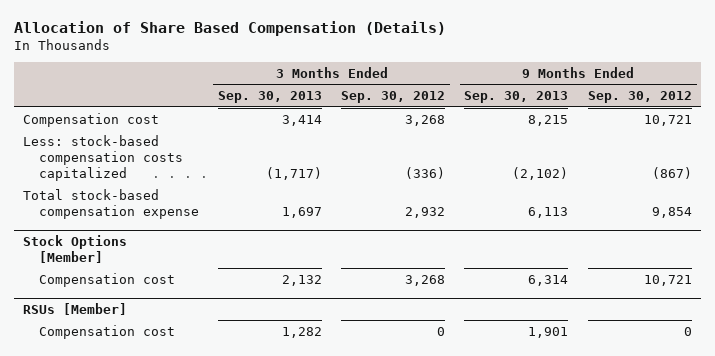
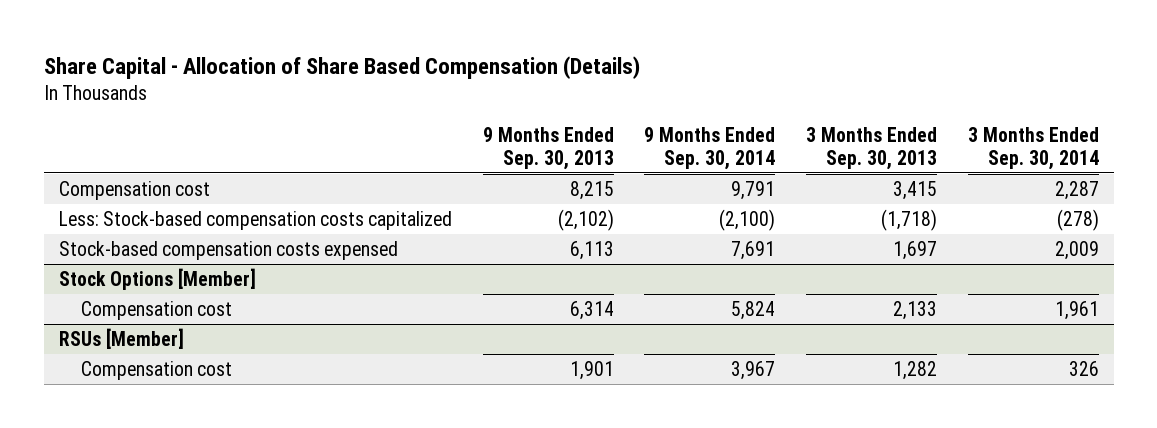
- Allocation of Share Based Compensation (Details)
+ Share Capital - Allocation of Share Based Compensation (Details)
- | 3 Months Ended Sep. 30, 2013 | 3 Months Ended Sep. 30, 2012 | 9 Months Ended Sep. 30, 2013 | 9 Months Ended Sep. 30, 2012
+ | 9 Months Ended Sep. 30, 2013 | 9 Months Ended Sep. 30, 2014 | 3 Months Ended Sep. 30, 2013 | 3 Months Ended Sep. 30, 2014
- Compensation cost | 3,414 | 3,268 | 8,215 | 10,721
- Less: stock-based compensation costs capitalized | (1,717) | (336) | (2,102) | (867)
- Total stock-based compensation expense | 1,697 | 2,932 | 6,113 | 9,854
+ Compensation cost | 8,215 | 9,791 | 3,415 | 2,287
+ Less: Stock-based compensation costs capitalized | (2,102) | (2,100) | (1,718) | (278)
+ Stock-based compensation costs expensed | 6,113 | 7,691 | 1,697 | 2,009
@ Stock Options [Member]
- Compensation cost | 2,132 | 3,268 | 6,314 | 10,721
+ Compensation cost | 6,314 | 5,824 | 2,133 | 1,961

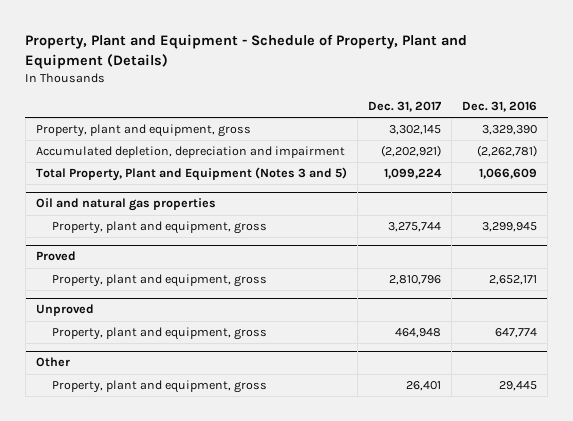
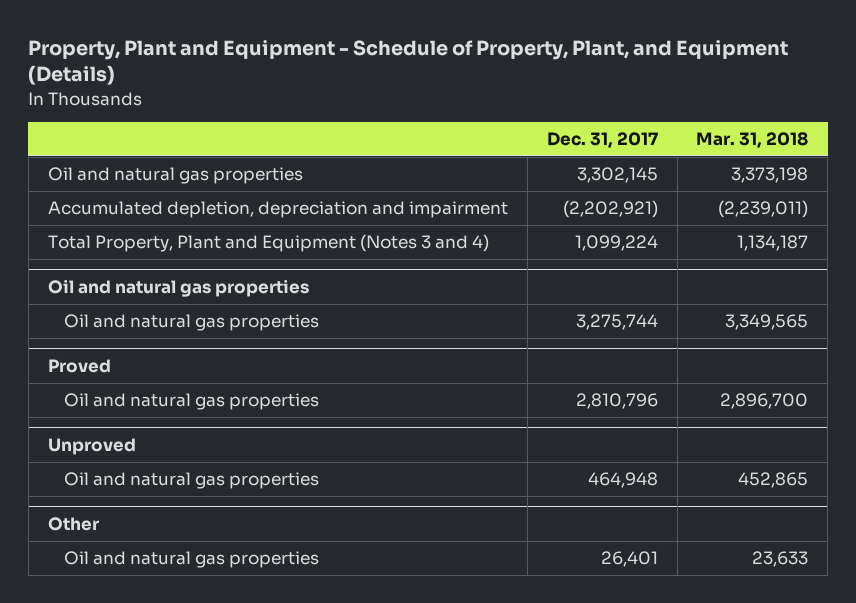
- Property, Plant and Equipment - Schedule of Property, Plant and Equipment (Details)
+ Property, Plant and Equipment - Schedule of Property, Plant, and Equipment (Details)
- | Dec. 31, 2017 | Dec. 31, 2016
+ | Dec. 31, 2017 | Mar. 31, 2018
- Property, plant and equipment, gross | 3,302,145 | 3,329,390
+ Oil and natural gas properties | 3,302,145 | 3,373,198
- Total Property, Plant and Equipment (Notes 3 and 5) | 1,099,224 | 1,066,609
+ Total Property, Plant and Equipment (Notes 3 and 4) | 1,099,224 | 1,134,187
@ Oil and natural gas properties
- Property, plant and equipment, gross | 3,275,744 | 3,299,945
+ Oil and natural gas properties | 3,275,744 | 3,349,565
@ Proved
- Property, plant and equipment, gross | 2,810,796 | 2,652,171
+ Oil and natural gas properties | 2,810,796 | 2,896,700
@ Unproved
- Property, plant and equipment, gross | 464,948 | 647,774
+ Oil and natural gas properties | 464,948 | 452,865
@ Other
- Property, plant and equipment, gross | 26,401 | 29,445
+ Oil and natural gas properties | 26,401 | 23,633

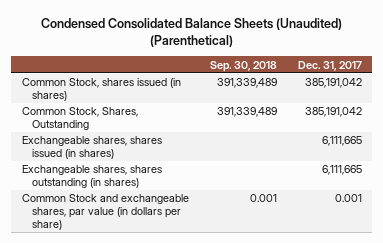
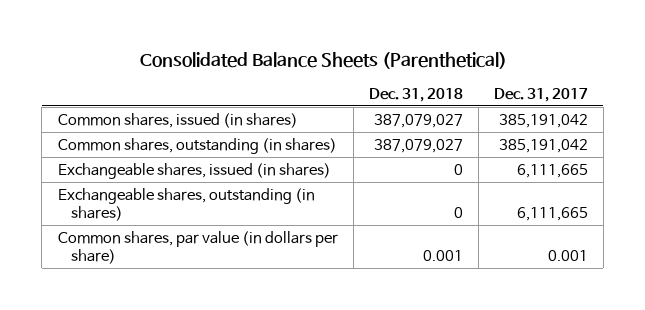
- Condensed Consolidated Balance Sheets (Unaudited) (Parenthetical)
+ Consolidated Balance Sheets (Parenthetical)
- | Sep. 30, 2018 | Dec. 31, 2017
+ | Dec. 31, 2018 | Dec. 31, 2017
- Common Stock, shares issued (in shares) | 391,339,489 | 385,191,042
- Common Stock, Shares, Outstanding | 391,339,489 | 385,191,042
- Exchangeable shares, shares issued (in shares) | | 6,111,665
- Exchangeable shares, shares outstanding (in shares) | | 6,111,665
- Common Stock and exchangeable shares, par value (in dollars per share) | 0.001 | 0.001
+ Common shares, issued (in shares) | 387,079,027 | 385,191,042
+ Common shares, outstanding (in shares) | 387,079,027 | 385,191,042
+ Exchangeable shares, issued (in shares) | 0 | 6,111,665
+ Exchangeable shares, outstanding (in shares) | 0 | 6,111,665
+ Common shares, par value (in dollars per share) | 0.001 | 0.001

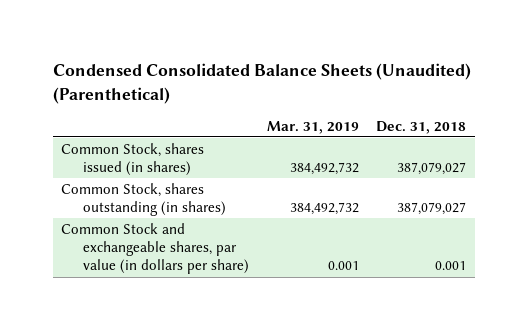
- Consolidated Balance Sheets (Parenthetical)
+ Condensed Consolidated Balance Sheets (Unaudited) (Parenthetical)
- | Dec. 31, 2018 | Dec. 31, 2017
+ | Mar. 31, 2019 | Dec. 31, 2018
- Common shares, issued (in shares) | 387,079,027 | 385,191,042
- Common shares, outstanding (in shares) | 387,079,027 | 385,191,042
- Exchangeable shares, issued (in shares) | 0 | 6,111,665
- Exchangeable shares, outstanding (in shares) | 0 | 6,111,665
- Common shares, par value (in dollars per share) | 0.001 | 0.001
+ Common Stock, shares issued (in shares) | 384,492,732 | 387,079,027
+ Common Stock, shares outstanding (in shares) | 384,492,732 | 387,079,027
+ Common Stock and exchangeable shares, par value (in dollars per share) | 0.001 | 0.001

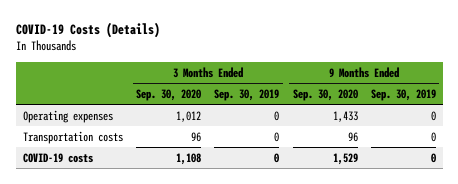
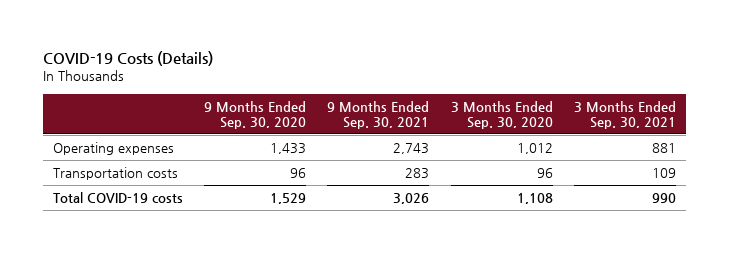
- | 3 Months Ended Sep. 30, 2020 | 3 Months Ended Sep. 30, 2019 | 9 Months Ended Sep. 30, 2020 | 9 Months Ended Sep. 30, 2019
+ | 9 Months Ended Sep. 30, 2020 | 9 Months Ended Sep. 30, 2021 | 3 Months Ended Sep. 30, 2020 | 3 Months Ended Sep. 30, 2021
- COVID-19 costs | 1,108 | 0 | 1,529 | 0
+ Total COVID-19 costs | 1,529 | 3,026 | 1,108 | 990

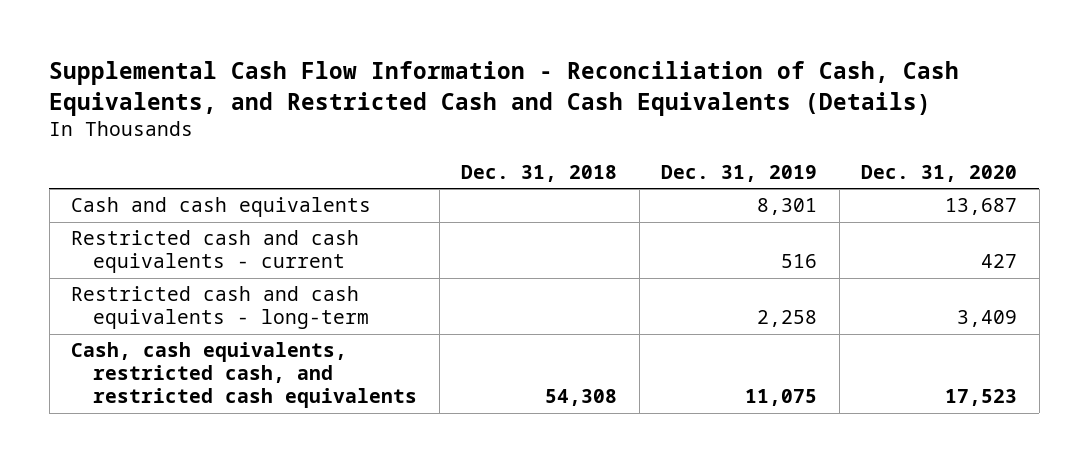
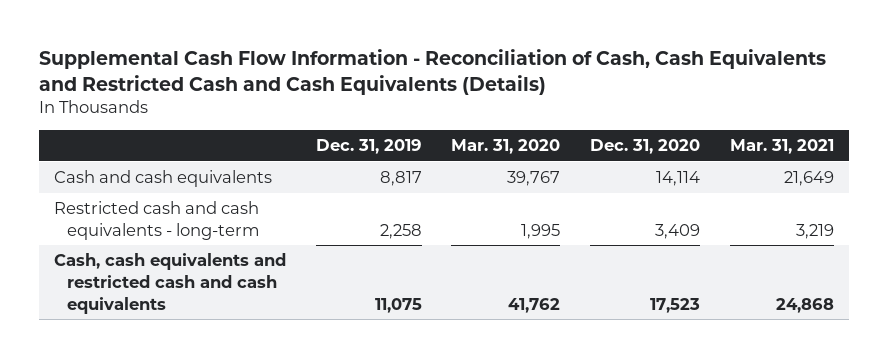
- Supplemental Cash Flow Information - Reconciliation of Cash, Cash Equivalents, and Restricted Cash and Cash Equivalents (Details)
+ Supplemental Cash Flow Information - Reconciliation of Cash, Cash Equivalents and Restricted Cash and Cash Equivalents (Details)
- | Dec. 31, 2018 | Dec. 31, 2019 | Dec. 31, 2020
+ | Dec. 31, 2019 | Mar. 31, 2020 | Dec. 31, 2020 | Mar. 31, 2021
- Cash and cash equivalents | | 8,301 | 13,687
- Restricted cash and cash equivalents - current | | 516 | 427
+ Cash and cash equivalents | 8,817 | 39,767 | 14,114 | 21,649
- Cash, cash equivalents, restricted cash, and restricted cash equivalents | 54,308 | 11,075 | 17,523
+ Cash, cash equivalents and restricted cash and cash equivalents | 11,075 | 41,762 | 17,523 | 24,868

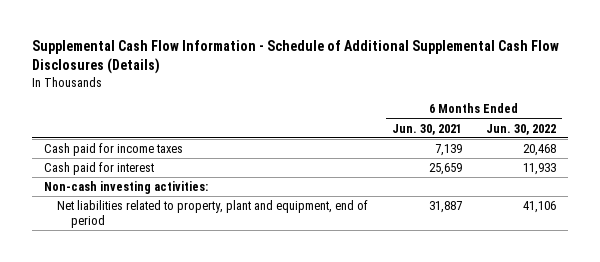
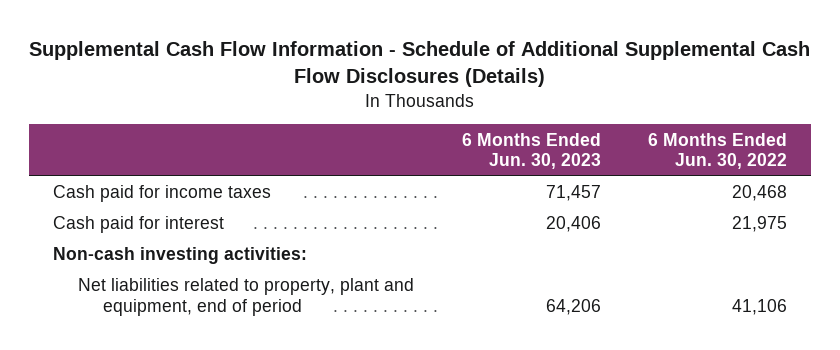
- | 6 Months Ended Jun. 30, 2021 | 6 Months Ended Jun. 30, 2022
+ | 6 Months Ended Jun. 30, 2023 | 6 Months Ended Jun. 30, 2022
- Cash paid for interest | 25,659 | 11,933
+ Cash paid for interest | 20,406 | 21,975

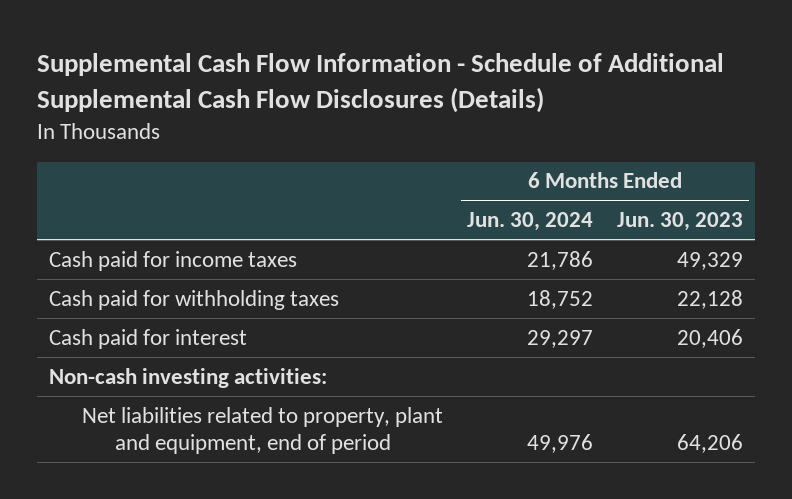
- | 6 Months Ended Jun. 30, 2023 | 6 Months Ended Jun. 30, 2022
+ | 6 Months Ended Jun. 30, 2024 | 6 Months Ended Jun. 30, 2023
- Cash paid for income taxes | 71,457 | 20,468
+ Cash paid for income taxes | 21,786 | 49,329
+ Cash paid for withholding taxes | 18,752 | 22,128

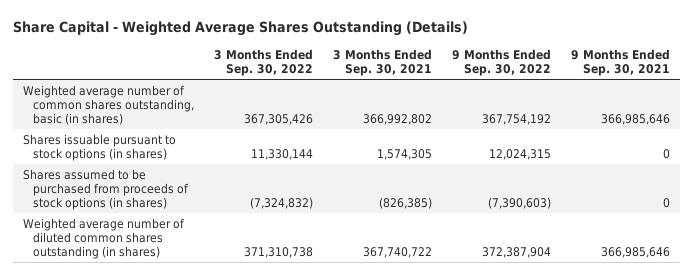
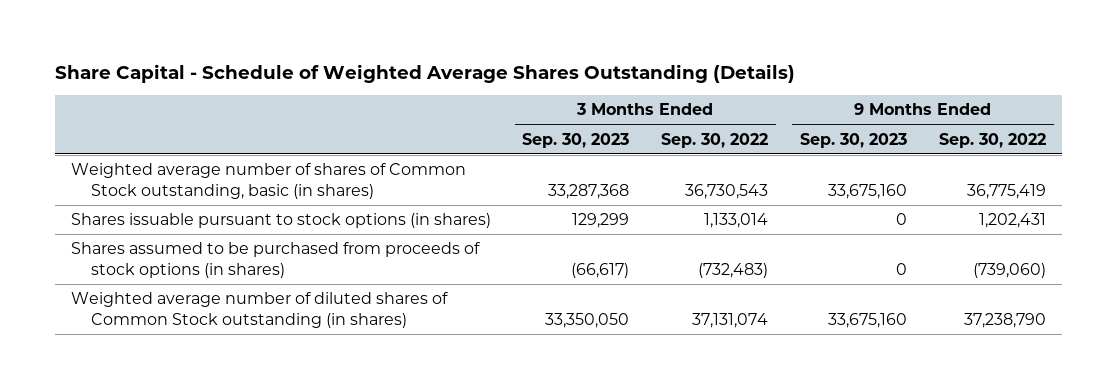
- Share Capital - Weighted Average Shares Outstanding (Details)
+ Share Capital - Schedule of Weighted Average Shares Outstanding (Details)
- | 3 Months Ended Sep. 30, 2022 | 3 Months Ended Sep. 30, 2021 | 9 Months Ended Sep. 30, 2022 | 9 Months Ended Sep. 30, 2021
+ | 3 Months Ended Sep. 30, 2023 | 3 Months Ended Sep. 30, 2022 | 9 Months Ended Sep. 30, 2023 | 9 Months Ended Sep. 30, 2022
- Weighted average number of common shares outstanding, basic (in shares) | 367,305,426 | 366,992,802 | 367,754,192 | 366,985,646
- Shares issuable pursuant to stock options (in shares) | 11,330,144 | 1,574,305 | 12,024,315 | 0
- Shares assumed to be purchased from proceeds of stock options (in shares) | (7,324,832) | (826,385) | (7,390,603) | 0
- Weighted average number of diluted common shares outstanding (in shares) | 371,310,738 | 367,740,722 | 372,387,904 | 366,985,646
+ Weighted average number of shares of Common Stock outstanding, basic (in shares) | 33,287,368 | 36,730,543 | 33,675,160 | 36,775,419
+ Shares issuable pursuant to stock options (in shares) | 129,299 | 1,133,014 | 0 | 1,202,431
+ Shares assumed to be purchased from proceeds of stock options (in shares) | (66,617) | (732,483) | 0 | (739,060)
+ Weighted average number of diluted shares of Common Stock outstanding (in shares) | 33,350,050 | 37,131,074 | 33,675,160 | 37,238,790

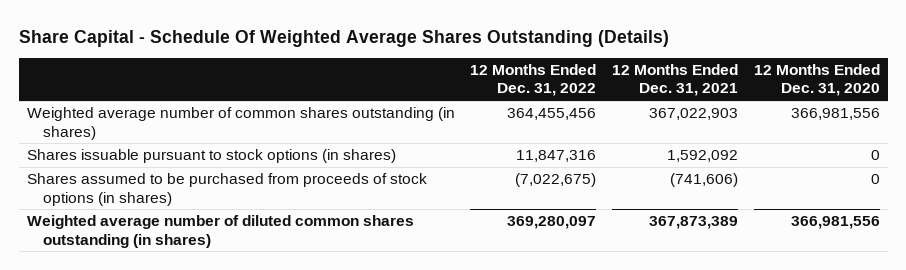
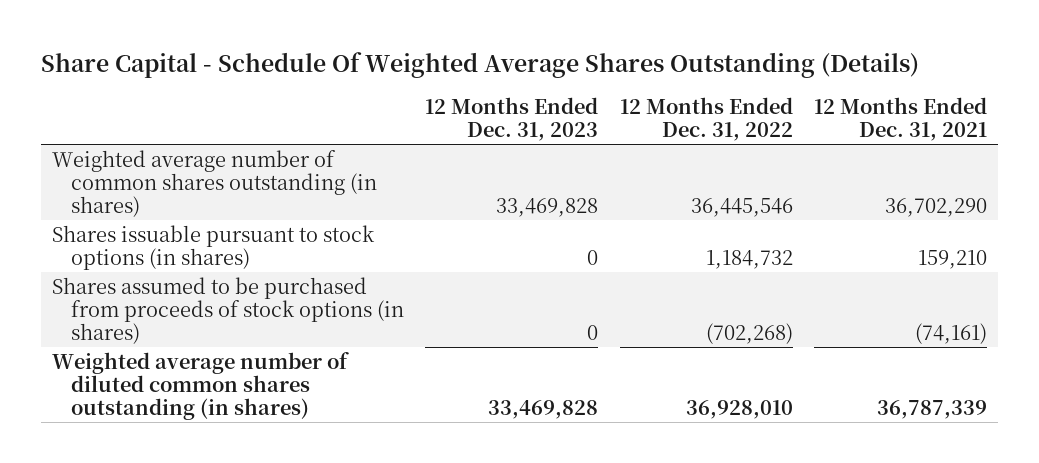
- | 12 Months Ended Dec. 31, 2022 | 12 Months Ended Dec. 31, 2021 | 12 Months Ended Dec. 31, 2020
+ | 12 Months Ended Dec. 31, 2023 | 12 Months Ended Dec. 31, 2022 | 12 Months Ended Dec. 31, 2021
- Weighted average number of common shares outstanding (in shares) | 364,455,456 | 367,022,903 | 366,981,556
- Shares issuable pursuant to stock options (in shares) | 11,847,316 | 1,592,092 | 0
- Shares assumed to be purchased from proceeds of stock options (in shares) | (7,022,675) | (741,606) | 0
- Weighted average number of diluted common shares outstanding (in shares) | 369,280,097 | 367,873,389 | 366,981,556
+ Weighted average number of common shares outstanding (in shares) | 33,469,828 | 36,445,546 | 36,702,290
+ Shares issuable pursuant to stock options (in shares) | 0 | 1,184,732 | 159,210
+ Shares assumed to be purchased from proceeds of stock options (in shares) | 0 | (702,268) | (74,161)
+ Weighted average number of diluted common shares outstanding (in shares) | 33,469,828 | 36,928,010 | 36,787,339

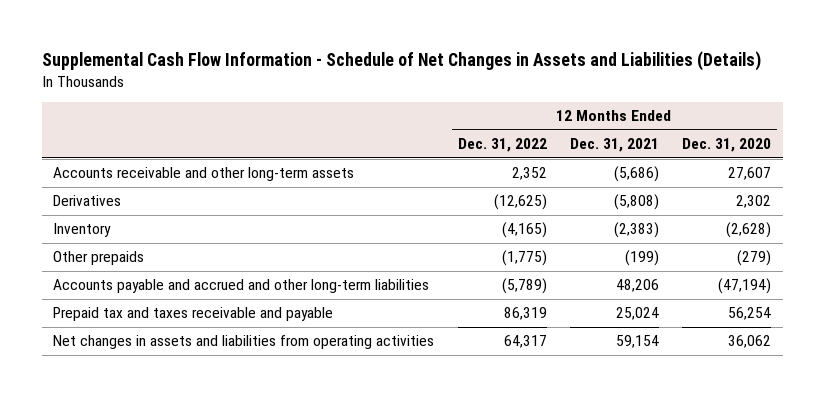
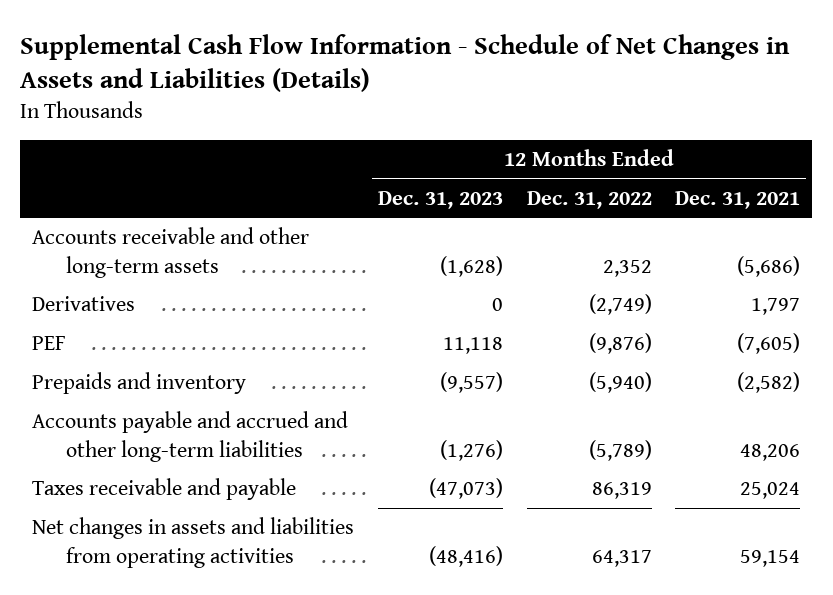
- | 12 Months Ended Dec. 31, 2022 | 12 Months Ended Dec. 31, 2021 | 12 Months Ended Dec. 31, 2020
+ | 12 Months Ended Dec. 31, 2023 | 12 Months Ended Dec. 31, 2022 | 12 Months Ended Dec. 31, 2021
- Derivatives | (12,625) | (5,808) | 2,302
- Inventory | (4,165) | (2,383) | (2,628)
- Other prepaids | (1,775) | (199) | (279)
+ Derivatives | 0 | (2,749) | 1,797
+ PEF | 11,118 | (9,876) | (7,605)
+ Prepaids and inventory | (9,557) | (5,940) | (2,582)
- Prepaid tax and taxes receivable and payable | 86,319 | 25,024 | 56,254
+ Taxes receivable and payable | (47,073) | 86,319 | 25,024

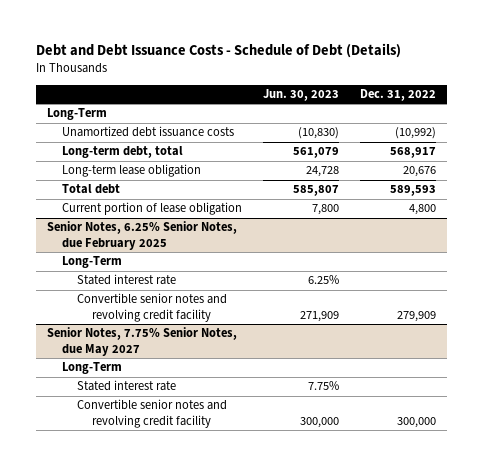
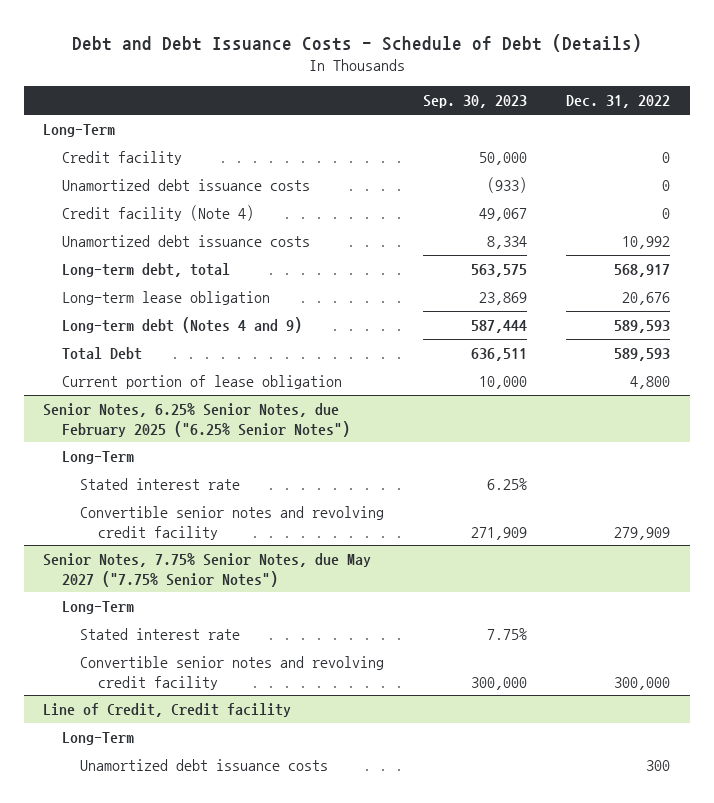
- | Jun. 30, 2023 | Dec. 31, 2022
+ | Sep. 30, 2023 | Dec. 31, 2022
- Unamortized debt issuance costs | (10,830) | (10,992)
+ Credit facility | 50,000 | 0
+ Unamortized debt issuance costs | (933) | 0
+ Credit facility (Note 4) | 49,067 | 0
+ Unamortized debt issuance costs | 8,334 | 10,992
- Total debt | 585,807 | 589,593
+ Long-term debt (Notes 4 and 9) | 587,444 | 589,593
+ Total Debt | 636,511 | 589,593
- Senior Notes, 6.25% Senior Notes, due February 2025
+ Senior Notes, 6.25% Senior Notes, due February 2025 ("6.25% Senior Notes")
- Senior Notes, 7.75% Senior Notes, due May 2027
+ Senior Notes, 7.75% Senior Notes, due May 2027 ("7.75% Senior Notes")
+ Line of Credit, Credit facility
+ Long-Term
+ Unamortized debt issuance costs | | 300

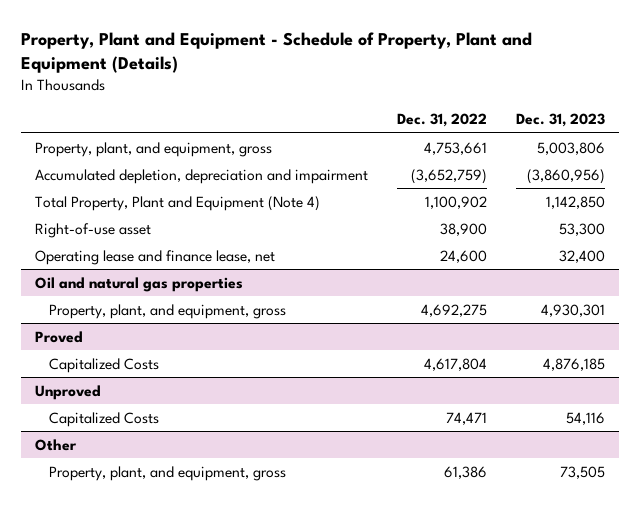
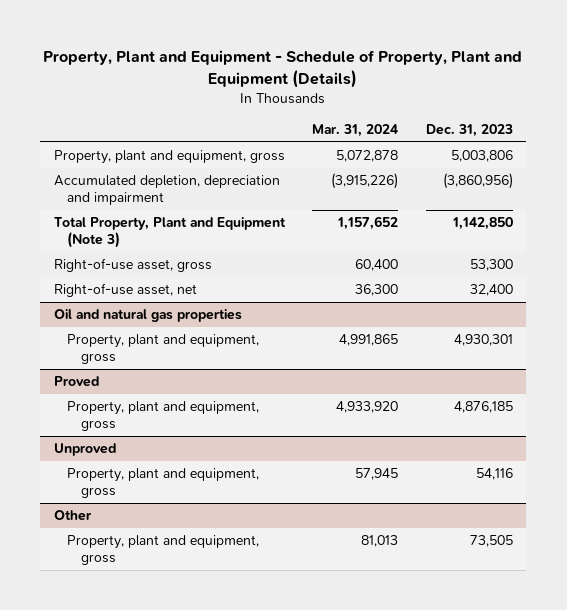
- | Dec. 31, 2022 | Dec. 31, 2023
+ | Mar. 31, 2024 | Dec. 31, 2023
- Property, plant, and equipment, gross | 4,753,661 | 5,003,806
+ Property, plant and equipment, gross | 5,072,878 | 5,003,806
- Total Property, Plant and Equipment (Note 4) | 1,100,902 | 1,142,850
- Right-of-use asset | 38,900 | 53,300
- Operating lease and finance lease, net | 24,600 | 32,400
+ Total Property, Plant and Equipment (Note 3) | 1,157,652 | 1,142,850
+ Right-of-use asset, gross | 60,400 | 53,300
+ Right-of-use asset, net | 36,300 | 32,400
@ Oil and natural gas properties
- Property, plant, and equipment, gross | 4,692,275 | 4,930,301
+ Property, plant and equipment, gross | 4,991,865 | 4,930,301
@ Proved
- Capitalized Costs | 4,617,804 | 4,876,185
+ Property, plant and equipment, gross | 4,933,920 | 4,876,185
@ Unproved
- Capitalized Costs | 74,471 | 54,116
+ Property, plant and equipment, gross | 57,945 | 54,116
@ Other
- Property, plant, and equipment, gross | 61,386 | 73,505
+ Property, plant and equipment, gross | 81,013 | 73,505

